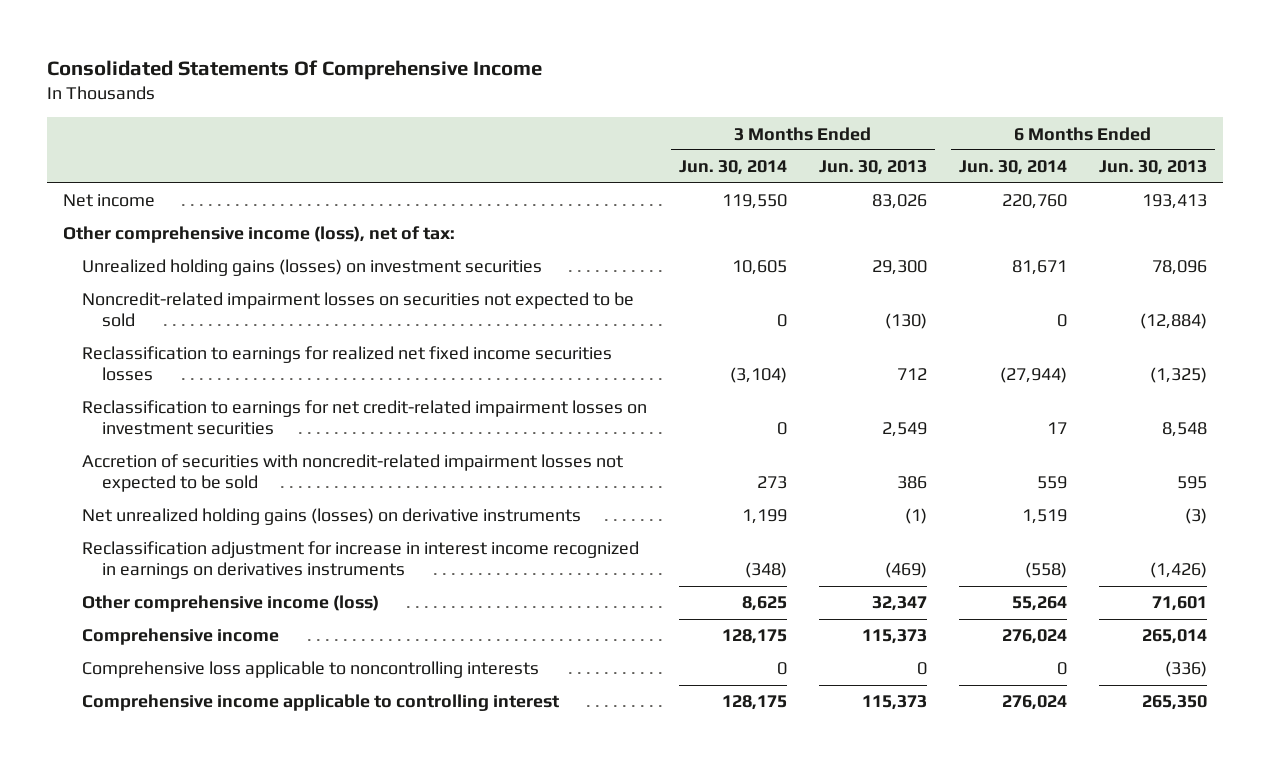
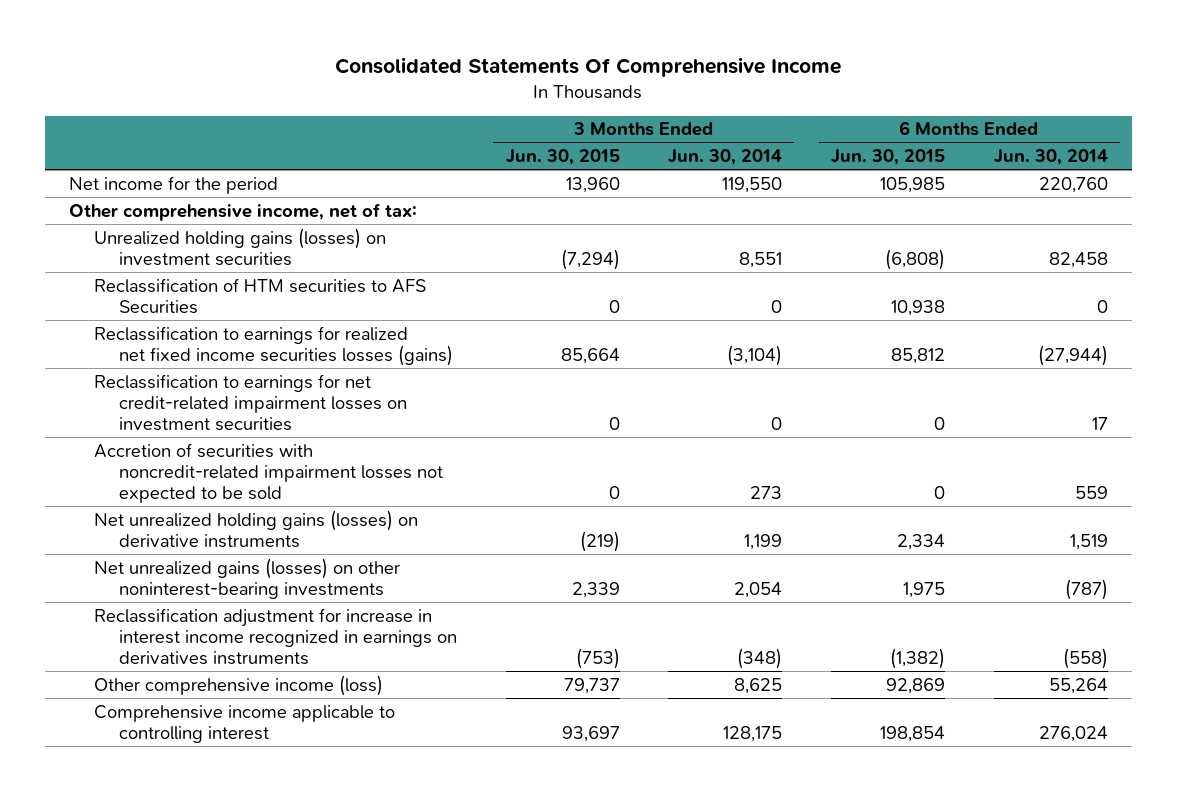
- | 3 Months Ended Jun. 30, 2014 | 3 Months Ended Jun. 30, 2013 | 6 Months Ended Jun. 30, 2014 | 6 Months Ended Jun. 30, 2013
+ | 3 Months Ended Jun. 30, 2015 | 3 Months Ended Jun. 30, 2014 | 6 Months Ended Jun. 30, 2015 | 6 Months Ended Jun. 30, 2014
- Net income | 119,550 | 83,026 | 220,760 | 193,413
- Other comprehensive income (loss), net of tax:
- Unrealized holding gains (losses) on investment securities | 10,605 | 29,300 | 81,671 | 78,096
- Noncredit-related impairment losses on securities not expected to be sold | 0 | (130) | 0 | (12,884)
- Reclassification to earnings for realized net fixed income securities losses | (3,104) | 712 | (27,944) | (1,325)
+ Net income for the period | 13,960 | 119,550 | 105,985 | 220,760
+ Other comprehensive income, net of tax:
+ Unrealized holding gains (losses) on investment securities | (7,294) | 8,551 | (6,808) | 82,458
+ Reclassification of HTM securities to AFS Securities | 0 | 0 | 10,938 | 0
+ Reclassification to earnings for realized net fixed income securities losses (gains) | 85,664 | (3,104) | 85,812 | (27,944)
+ Net unrealized gains (losses) on other noninterest-bearing investments | 2,339 | 2,054 | 1,975 | (787)
- Comprehensive income | 128,175 | 115,373 | 276,024 | 265,014
- Comprehensive loss applicable to noncontrolling interests | 0 | 0 | 0 | (336)

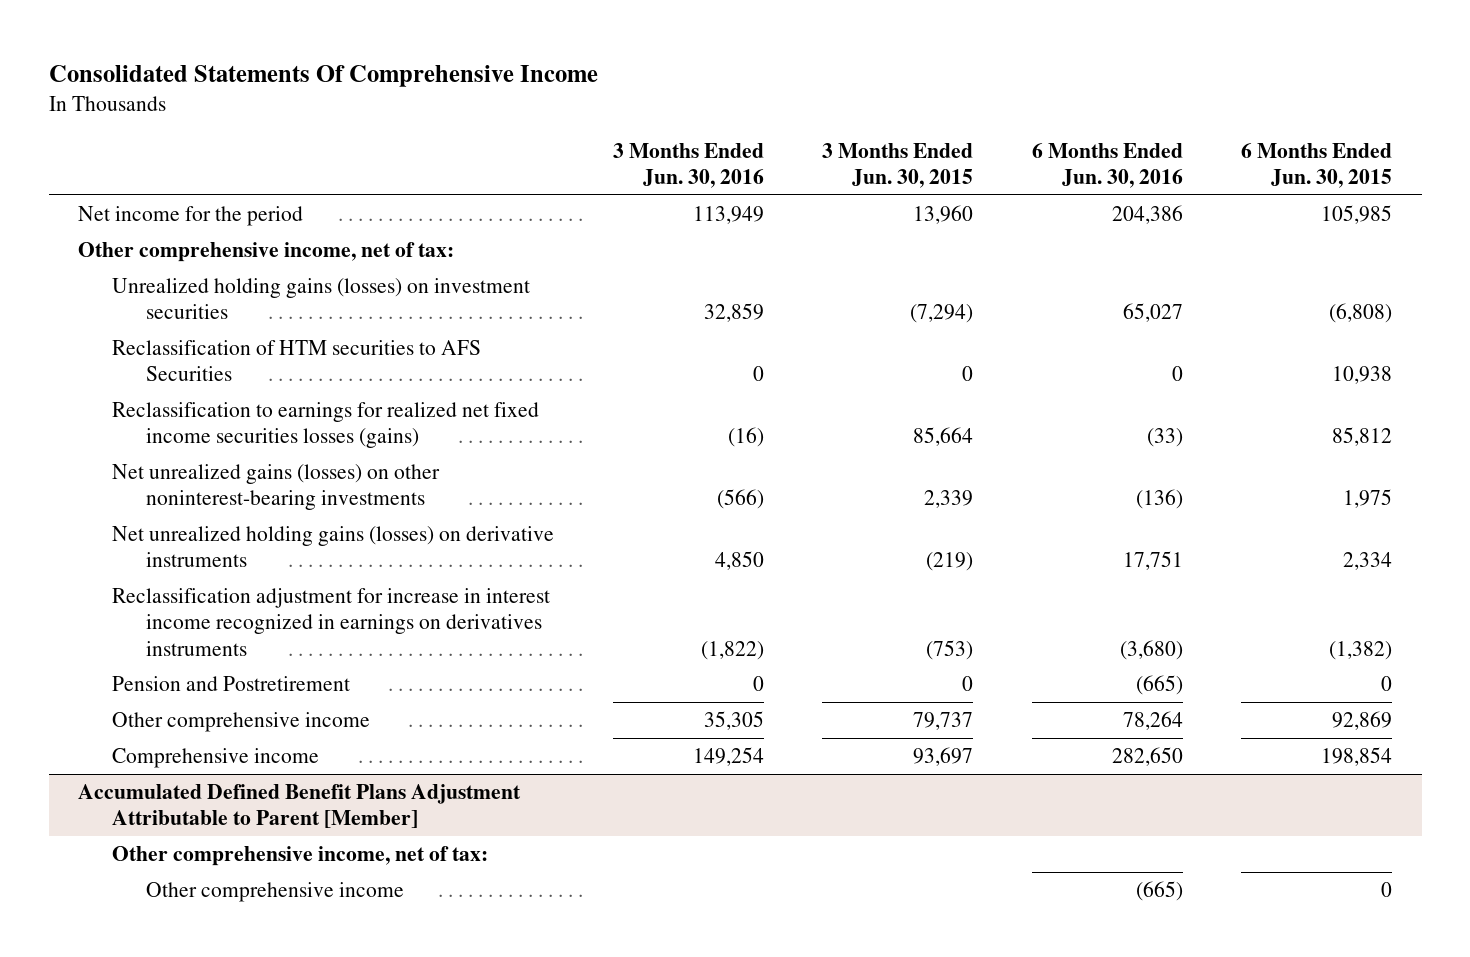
- | 3 Months Ended Jun. 30, 2015 | 3 Months Ended Jun. 30, 2014 | 6 Months Ended Jun. 30, 2015 | 6 Months Ended Jun. 30, 2014
+ | 3 Months Ended Jun. 30, 2016 | 3 Months Ended Jun. 30, 2015 | 6 Months Ended Jun. 30, 2016 | 6 Months Ended Jun. 30, 2015
- Reclassification to earnings for net credit-related impairment losses on investment securities | 0 | 0 | 0 | 17
- Accretion of securities with noncredit-related impairment losses not expected to be sold | 0 | 273 | 0 | 559
moved down: Net unrealized holding gains (losses) on derivative instruments | 4,850 | (219) | 17,751 | 2,334
- Other comprehensive income (loss) | 79,737 | 8,625 | 92,869 | 55,264
- Comprehensive income applicable to controlling interest | 93,697 | 128,175 | 198,854 | 276,024
+ Pension and Postretirement | 0 | 0 | (665) | 0
+ Other comprehensive income | 35,305 | 79,737 | 78,264 | 92,869
+ Comprehensive income | 149,254 | 93,697 | 282,650 | 198,854
+ Accumulated Defined Benefit Plans Adjustment Attributable to Parent [Member]
+ Other comprehensive income, net of tax:
+ Other comprehensive income | | | (665) | 0

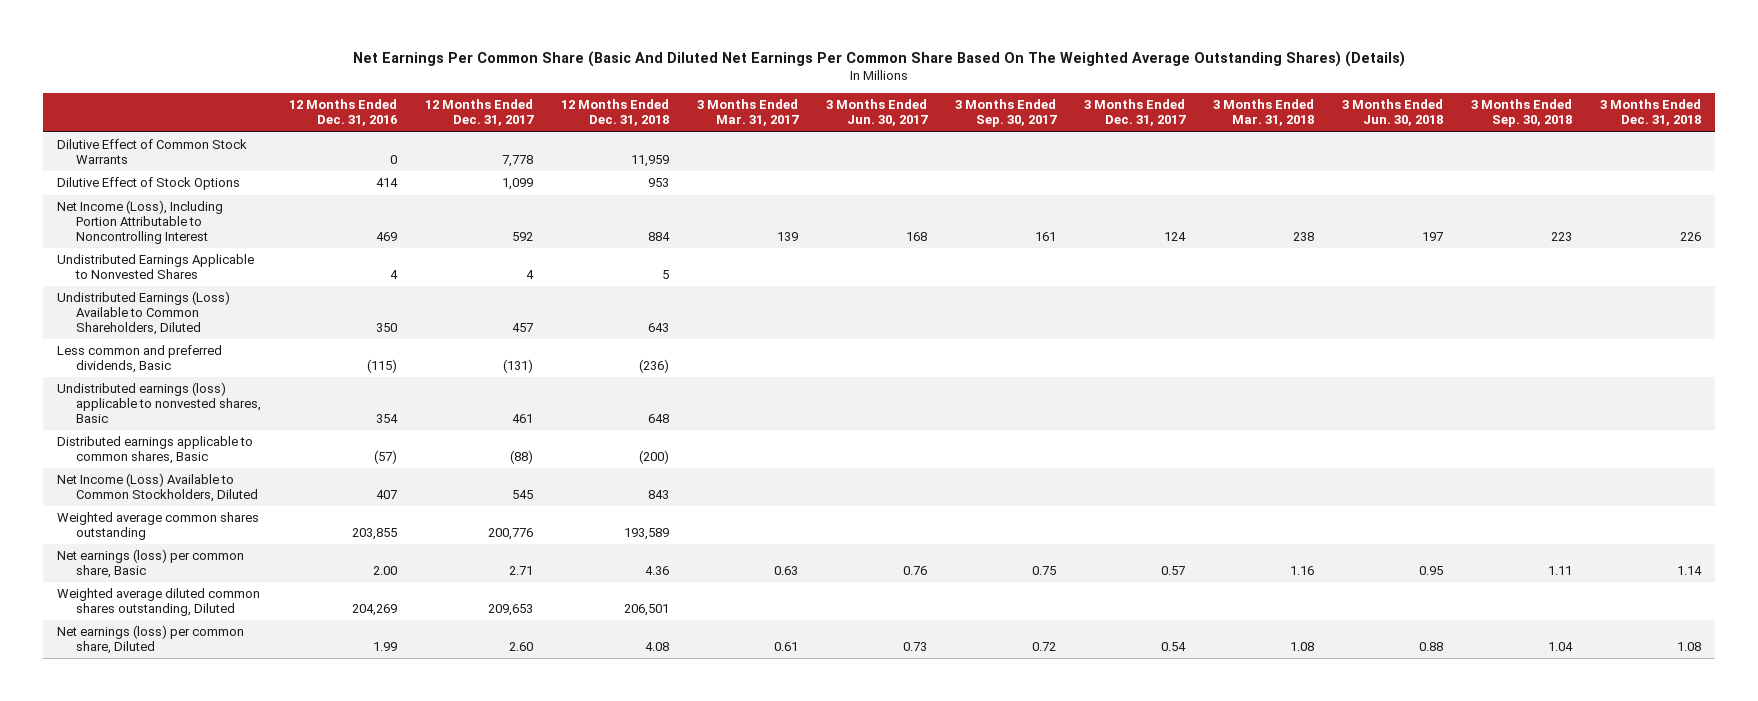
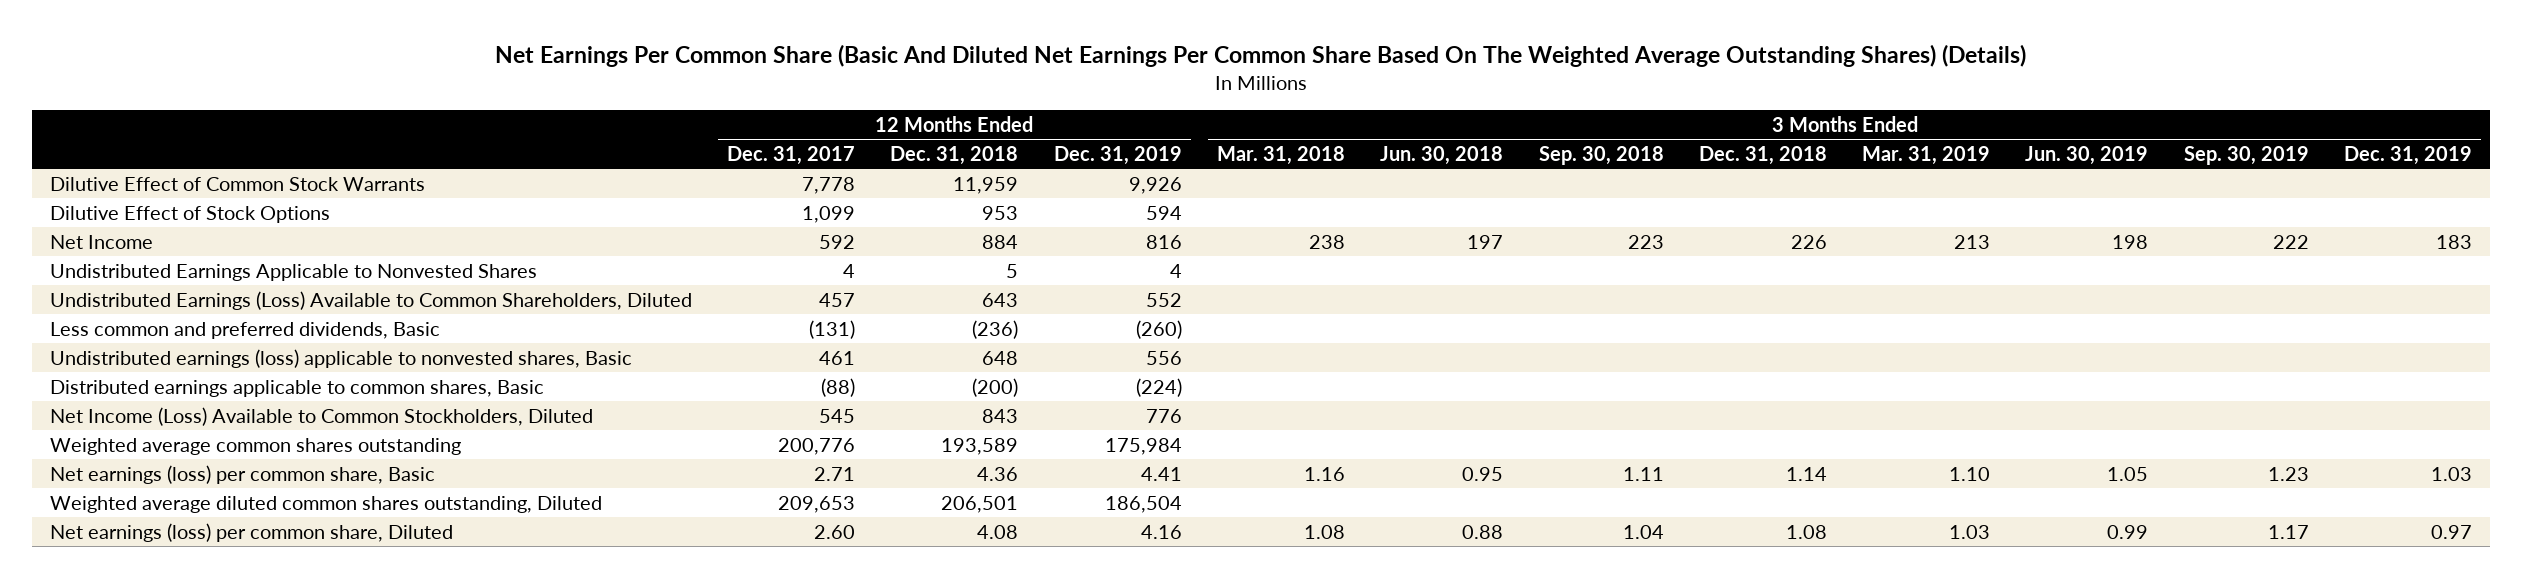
- | 12 Months Ended Dec. 31, 2016 | 12 Months Ended Dec. 31, 2017 | 12 Months Ended Dec. 31, 2018 | 3 Months Ended Mar. 31, 2017 | 3 Months Ended Jun. 30, 2017 | 3 Months Ended Sep. 30, 2017 | 3 Months Ended Dec. 31, 2017 | 3 Months Ended Mar. 31, 2018 | 3 Months Ended Jun. 30, 2018 | 3 Months Ended Sep. 30, 2018 | 3 Months Ended Dec. 31, 2018
+ | 12 Months Ended Dec. 31, 2017 | 12 Months Ended Dec. 31, 2018 | 12 Months Ended Dec. 31, 2019 | 3 Months Ended Mar. 31, 2018 | 3 Months Ended Jun. 30, 2018 | 3 Months Ended Sep. 30, 2018 | 3 Months Ended Dec. 31, 2018 | 3 Months Ended Mar. 31, 2019 | 3 Months Ended Jun. 30, 2019 | 3 Months Ended Sep. 30, 2019 | 3 Months Ended Dec. 31, 2019
- Net Income (Loss), Including Portion Attributable to Noncontrolling Interest | 469 | 592 | 884 | 139 | 168 | 161 | 124 | 238 | 197 | 223 | 226
+ Net Income | 592 | 884 | 816 | 238 | 197 | 223 | 226 | 213 | 198 | 222 | 183

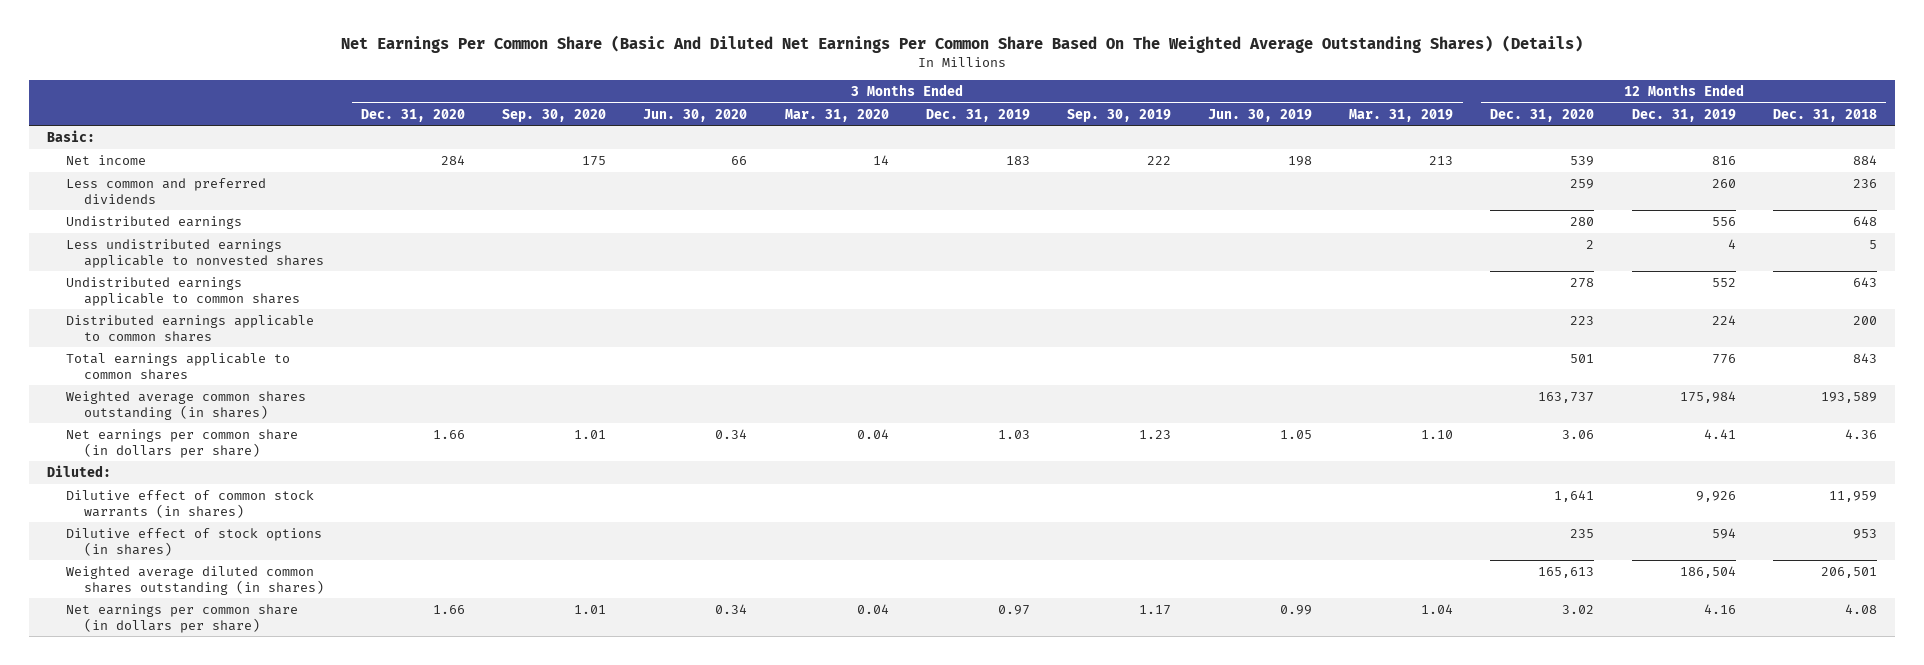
- | 12 Months Ended Dec. 31, 2017 | 12 Months Ended Dec. 31, 2018 | 12 Months Ended Dec. 31, 2019 | 3 Months Ended Mar. 31, 2018 | 3 Months Ended Jun. 30, 2018 | 3 Months Ended Sep. 30, 2018 | 3 Months Ended Dec. 31, 2018 | 3 Months Ended Mar. 31, 2019 | 3 Months Ended Jun. 30, 2019 | 3 Months Ended Sep. 30, 2019 | 3 Months Ended Dec. 31, 2019
+ | 3 Months Ended Dec. 31, 2020 | 3 Months Ended Sep. 30, 2020 | 3 Months Ended Jun. 30, 2020 | 3 Months Ended Mar. 31, 2020 | 3 Months Ended Dec. 31, 2019 | 3 Months Ended Sep. 30, 2019 | 3 Months Ended Jun. 30, 2019 | 3 Months Ended Mar. 31, 2019 | 12 Months Ended Dec. 31, 2020 | 12 Months Ended Dec. 31, 2019 | 12 Months Ended Dec. 31, 2018
- Dilutive Effect of Common Stock Warrants | 7,778 | 11,959 | 9,926 | | | | | | | |
- Dilutive Effect of Stock Options | 1,099 | 953 | 594 | | | | | | | |
- Net Income | 592 | 884 | 816 | 238 | 197 | 223 | 226 | 213 | 198 | 222 | 183
- Undistributed Earnings Applicable to Nonvested Shares | 4 | 5 | 4 | | | | | | | |
- Undistributed Earnings (Loss) Available to Common Shareholders, Diluted | 457 | 643 | 552 | | | | | | | |
- Less common and preferred dividends, Basic | (131) | (236) | (260) | | | | | | | |
- Undistributed earnings (loss) applicable to nonvested shares, Basic | 461 | 648 | 556 | | | | | | | |
- Distributed earnings applicable to common shares, Basic | (88) | (200) | (224) | | | | | | | |
- Net Income (Loss) Available to Common Stockholders, Diluted | 545 | 843 | 776 | | | | | | | |
- Weighted average common shares outstanding | 200,776 | 193,589 | 175,984 | | | | | | | |
- Net earnings (loss) per common share, Basic | 2.71 | 4.36 | 4.41 | 1.16 | 0.95 | 1.11 | 1.14 | 1.10 | 1.05 | 1.23 | 1.03
- Weighted average diluted common shares outstanding, Diluted | 209,653 | 206,501 | 186,504 | | | | | | | |
- Net earnings (loss) per common share, Diluted | 2.60 | 4.08 | 4.16 | 1.08 | 0.88 | 1.04 | 1.08 | 1.03 | 0.99 | 1.17 | 0.97
+ Basic:
+ Net income | 284 | 175 | 66 | 14 | 183 | 222 | 198 | 213 | 539 | 816 | 884
+ Less common and preferred dividends | | | | | | | | | 259 | 260 | 236
+ Undistributed earnings | | | | | | | | | 280 | 556 | 648
+ Less undistributed earnings applicable to nonvested shares | | | | | | | | | 2 | 4 | 5
+ Undistributed earnings applicable to common shares | | | | | | | | | 278 | 552 | 643
+ Distributed earnings applicable to common shares | | | | | | | | | 223 | 224 | 200
+ Total earnings applicable to common shares | | | | | | | | | 501 | 776 | 843
+ Weighted average common shares outstanding (in shares) | | | | | | | | | 163,737 | 175,984 | 193,589
+ Net earnings per common share (in dollars per share) | 1.66 | 1.01 | 0.34 | 0.04 | 1.03 | 1.23 | 1.05 | 1.10 | 3.06 | 4.41 | 4.36
+ Diluted:
+ Dilutive effect of common stock warrants (in shares) | | | | | | | | | 1,641 | 9,926 | 11,959
+ Dilutive effect of stock options (in shares) | | | | | | | | | 235 | 594 | 953
+ Weighted average diluted common shares outstanding (in shares) | | | | | | | | | 165,613 | 186,504 | 206,501
+ Net earnings per common share (in dollars per share) | 1.66 | 1.01 | 0.34 | 0.04 | 0.97 | 1.17 | 0.99 | 1.04 | 3.02 | 4.16 | 4.08

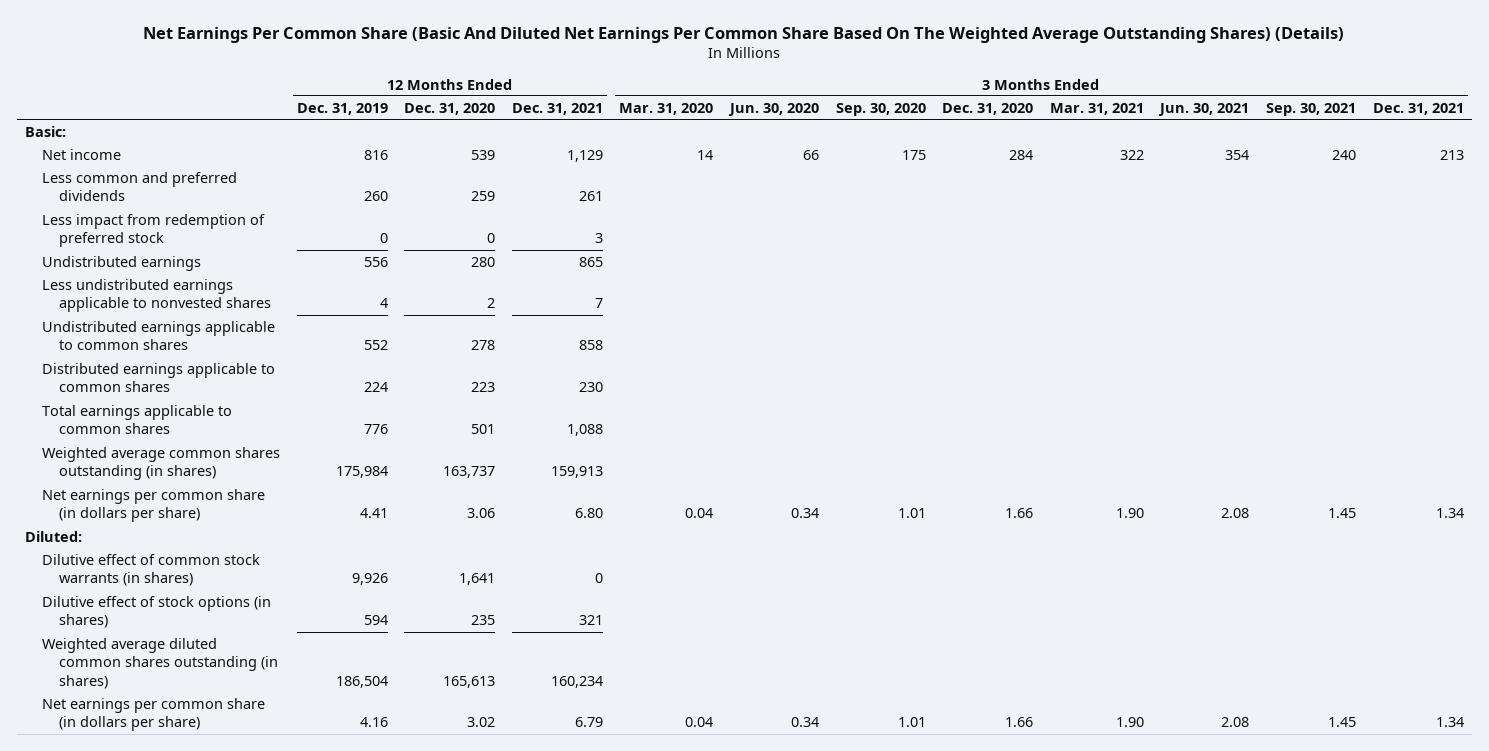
- | 3 Months Ended Dec. 31, 2020 | 3 Months Ended Sep. 30, 2020 | 3 Months Ended Jun. 30, 2020 | 3 Months Ended Mar. 31, 2020 | 3 Months Ended Dec. 31, 2019 | 3 Months Ended Sep. 30, 2019 | 3 Months Ended Jun. 30, 2019 | 3 Months Ended Mar. 31, 2019 | 12 Months Ended Dec. 31, 2020 | 12 Months Ended Dec. 31, 2019 | 12 Months Ended Dec. 31, 2018
+ | 12 Months Ended Dec. 31, 2019 | 12 Months Ended Dec. 31, 2020 | 12 Months Ended Dec. 31, 2021 | 3 Months Ended Mar. 31, 2020 | 3 Months Ended Jun. 30, 2020 | 3 Months Ended Sep. 30, 2020 | 3 Months Ended Dec. 31, 2020 | 3 Months Ended Mar. 31, 2021 | 3 Months Ended Jun. 30, 2021 | 3 Months Ended Sep. 30, 2021 | 3 Months Ended Dec. 31, 2021
+ Less impact from redemption of preferred stock | 0 | 0 | 3 | | | | | | | |

